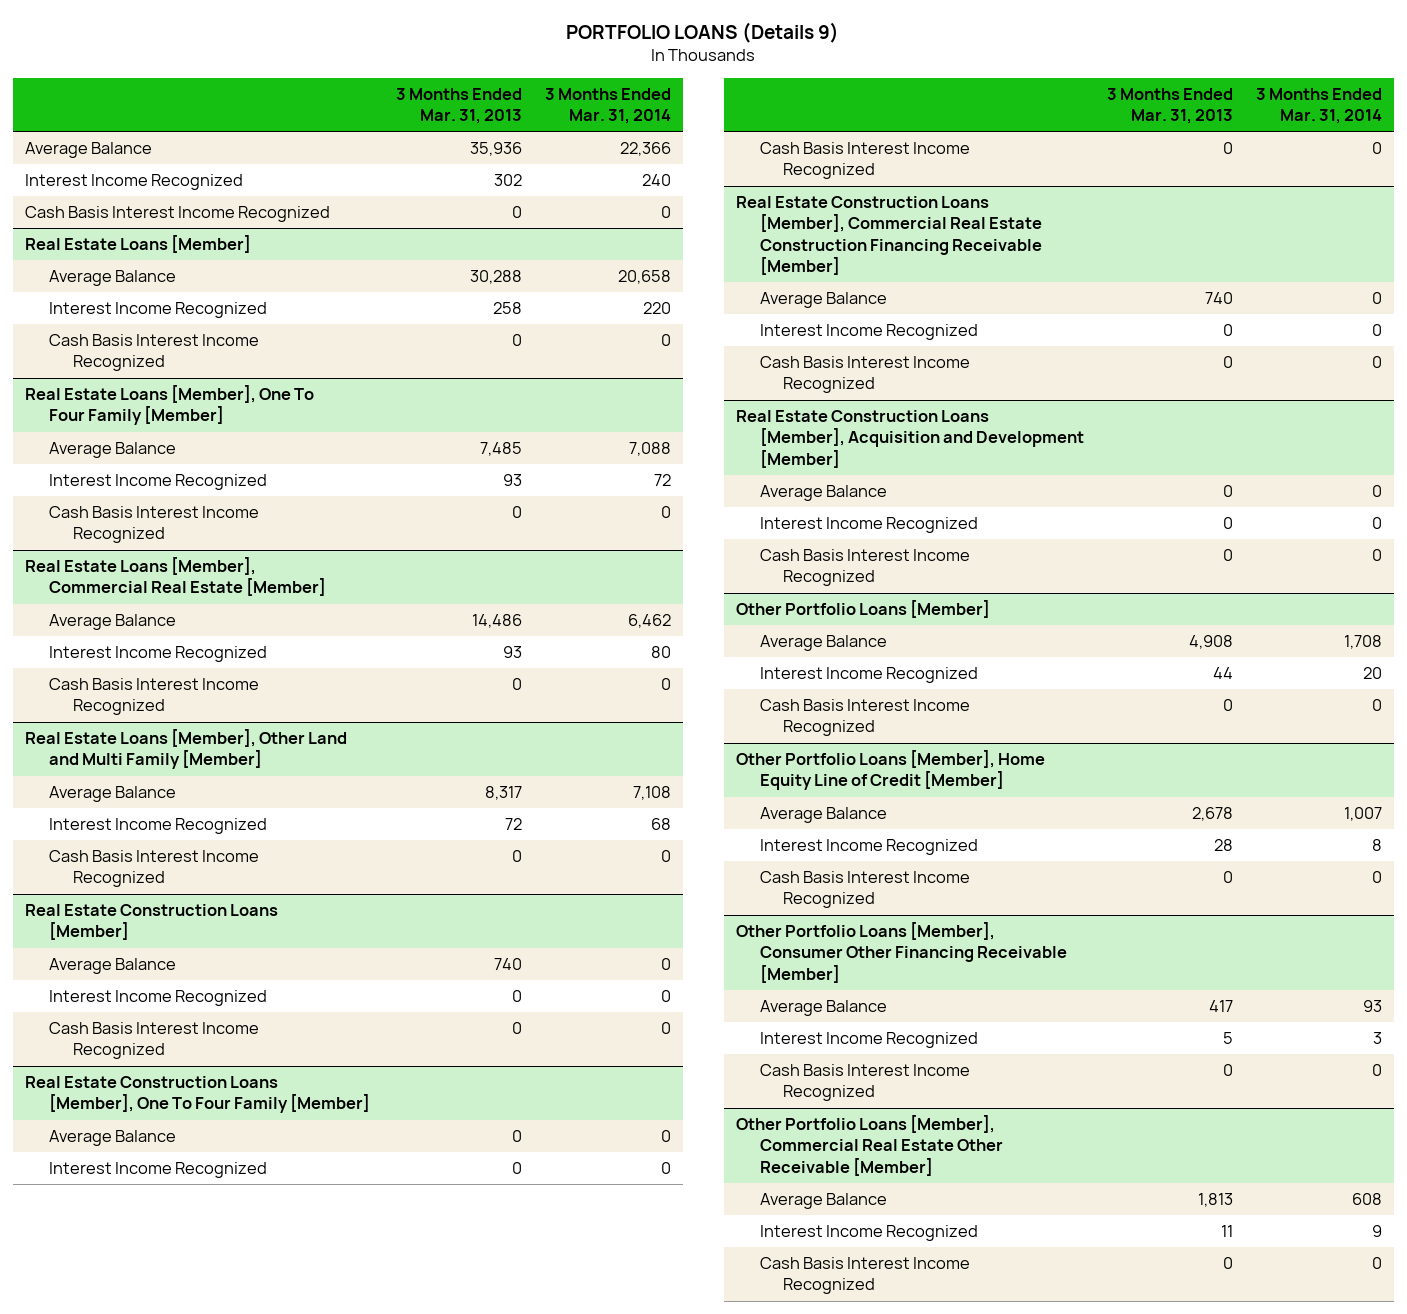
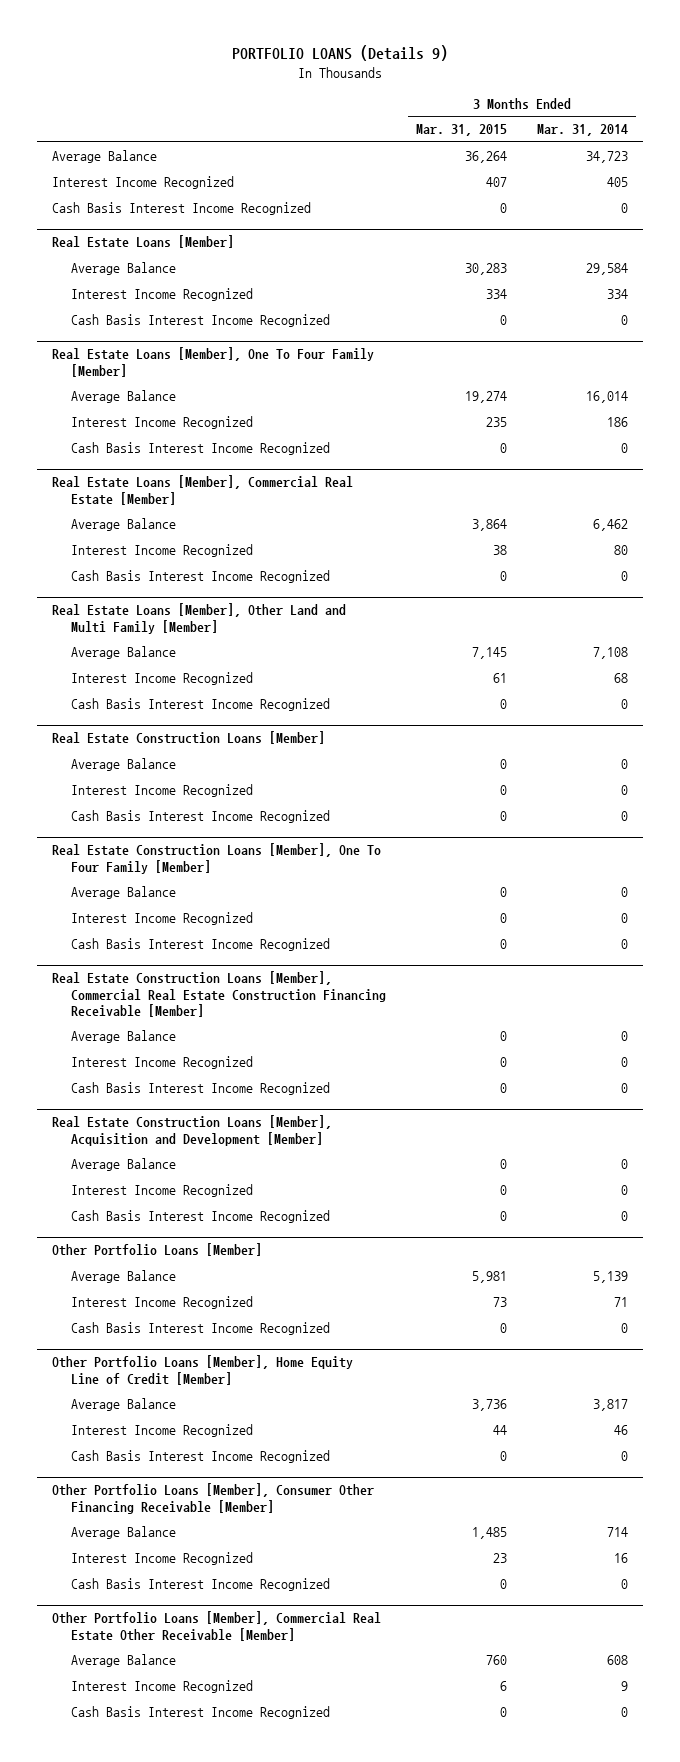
- | 3 Months Ended Mar. 31, 2013 | 3 Months Ended Mar. 31, 2014
+ | 3 Months Ended Mar. 31, 2015 | 3 Months Ended Mar. 31, 2014
- Average Balance | 35,936 | 22,366
- Interest Income Recognized | 302 | 240
+ Average Balance | 36,264 | 34,723
+ Interest Income Recognized | 407 | 405
@ Real Estate Loans [Member]
- Average Balance | 30,288 | 20,658
- Interest Income Recognized | 258 | 220
+ Average Balance | 30,283 | 29,584
+ Interest Income Recognized | 334 | 334
@ Real Estate Loans [Member], One To Four Family [Member]
- Average Balance | 7,485 | 7,088
- Interest Income Recognized | 93 | 72
+ Average Balance | 19,274 | 16,014
+ Interest Income Recognized | 235 | 186
@ Other Portfolio Loans [Member]
- Average Balance | 4,908 | 1,708
- Interest Income Recognized | 44 | 20
+ Average Balance | 5,981 | 5,139
+ Interest Income Recognized | 73 | 71
@ Other Portfolio Loans [Member], Home Equity Line of Credit [Member]
- Average Balance | 2,678 | 1,007
- Interest Income Recognized | 28 | 8
+ Average Balance | 3,736 | 3,817
+ Interest Income Recognized | 44 | 46
@ Other Portfolio Loans [Member], Consumer Other Financing Receivable [Member]
- Average Balance | 417 | 93
- Interest Income Recognized | 5 | 3
+ Average Balance | 1,485 | 714
+ Interest Income Recognized | 23 | 16

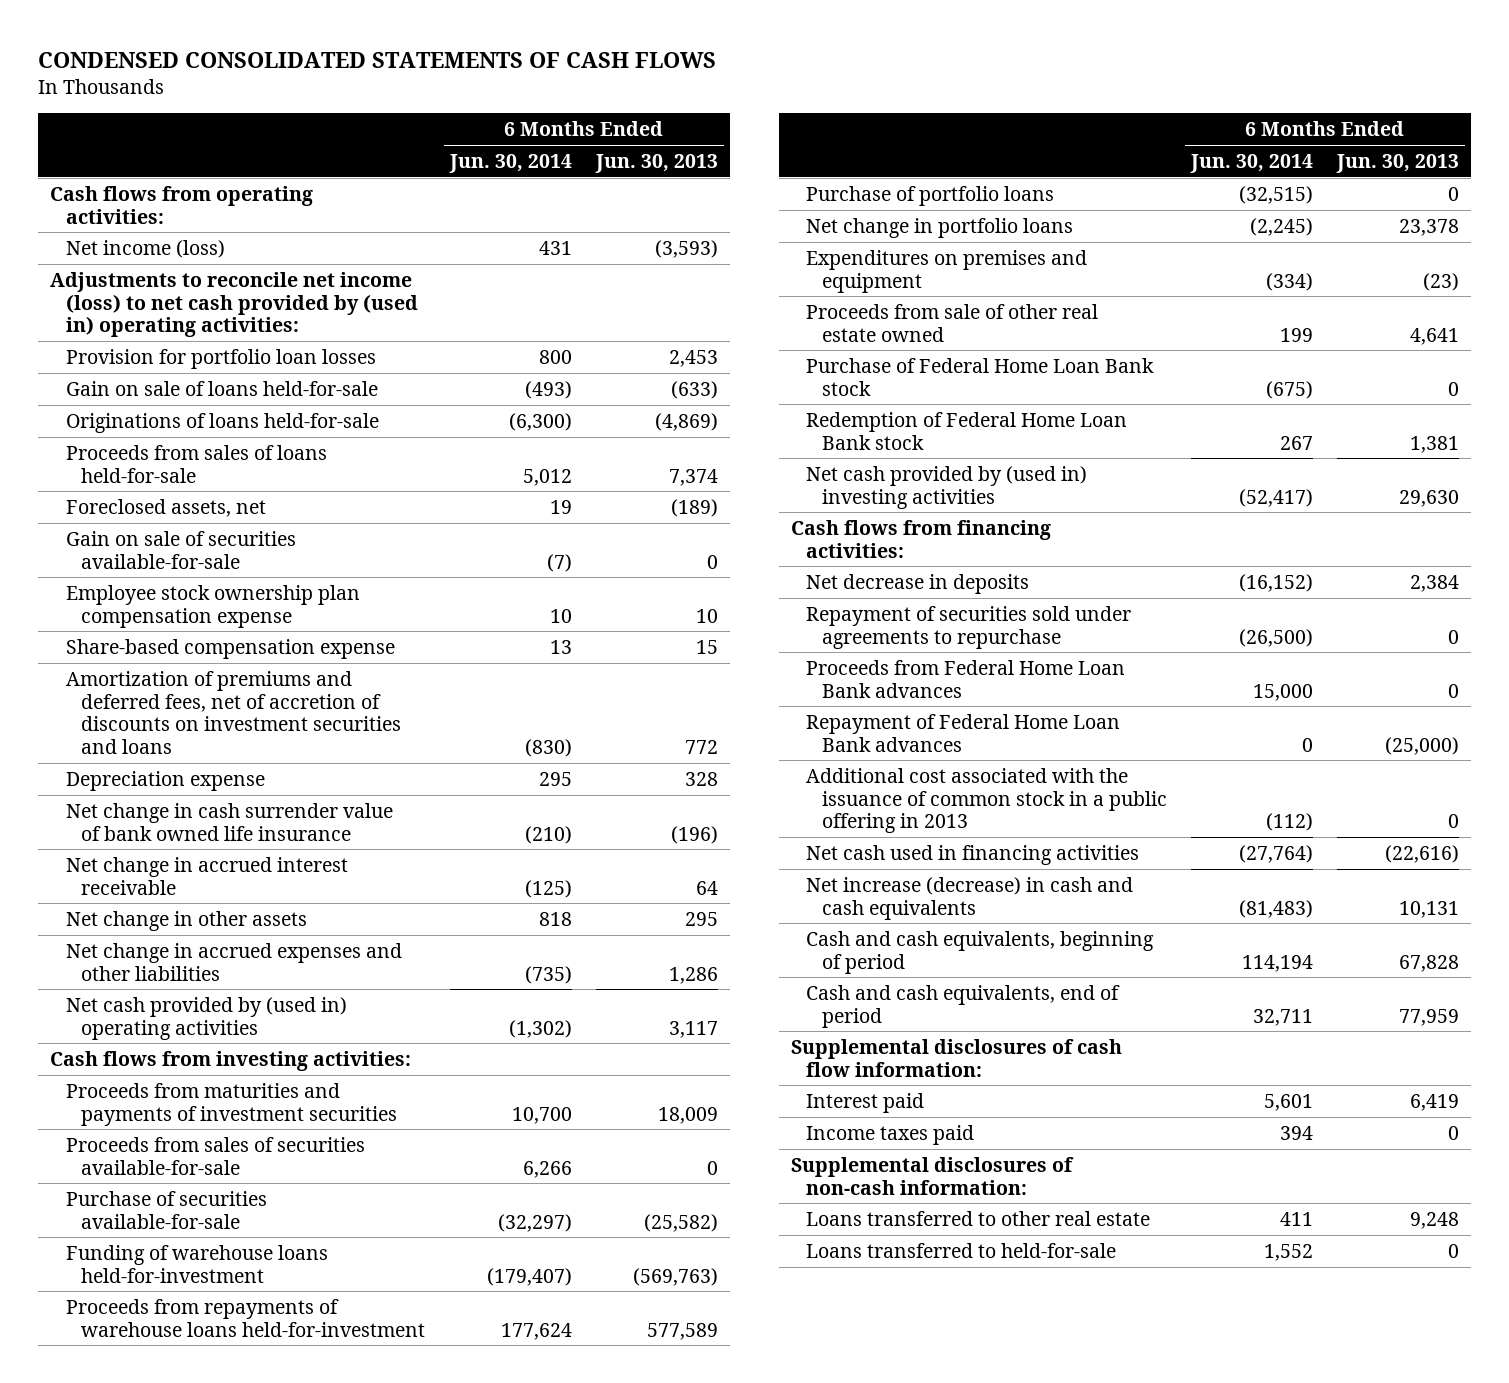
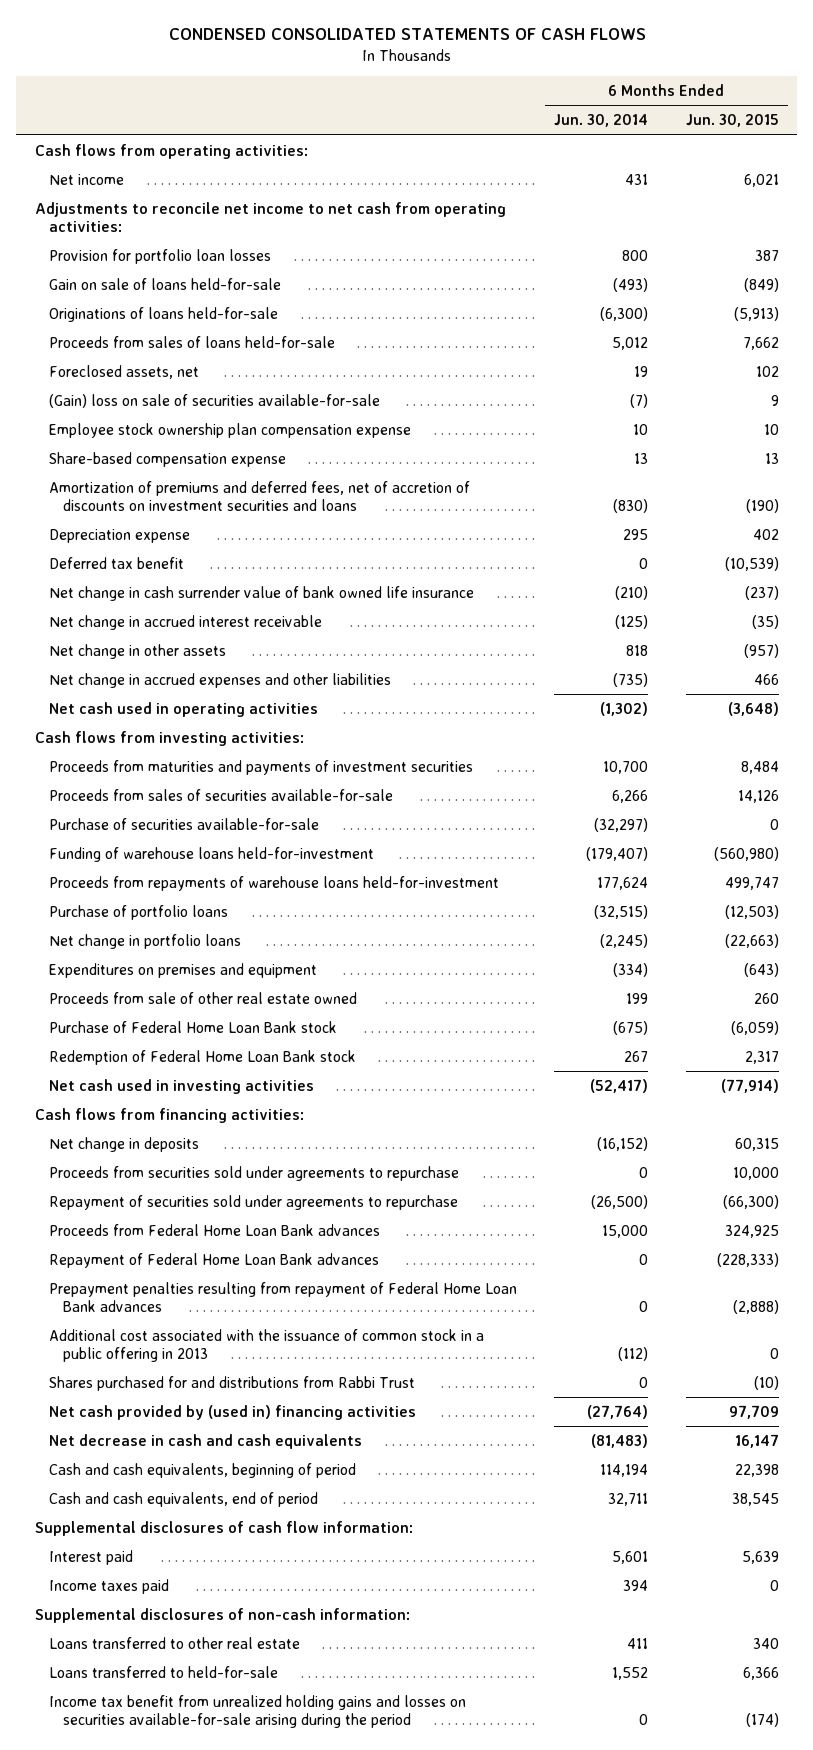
- | 6 Months Ended Jun. 30, 2014 | 6 Months Ended Jun. 30, 2013
+ | 6 Months Ended Jun. 30, 2014 | 6 Months Ended Jun. 30, 2015
- Net income (loss) | 431 | (3,593)
- Adjustments to reconcile net income (loss) to net cash provided by (used in) operating activities:
+ Net income | 431 | 6,021
+ Adjustments to reconcile net income to net cash from operating activities:
- Gain on sale of securities available-for-sale | (7) | 0
+ (Gain) loss on sale of securities available-for-sale | (7) | 9
+ Deferred tax benefit | 0 | (10,539)
- Net cash provided by (used in) operating activities | (1,302) | 3,117
+ Net cash used in operating activities | (1,302) | (3,648)
- Net cash provided by (used in) investing activities | (52,417) | 29,630
+ Net cash used in investing activities | (52,417) | (77,914)
- Net decrease in deposits | (16,152) | 2,384
+ Net change in deposits | (16,152) | 60,315
+ Proceeds from securities sold under agreements to repurchase | 0 | 10,000
+ Prepayment penalties resulting from repayment of Federal Home Loan Bank advances | 0 | (2,888)
- Net cash used in financing activities | (27,764) | (22,616)
- Net increase (decrease) in cash and cash equivalents | (81,483) | 10,131
+ Shares purchased for and distributions from Rabbi Trust | 0 | (10)
+ Net cash provided by (used in) financing activities | (27,764) | 97,709
+ Net decrease in cash and cash equivalents | (81,483) | 16,147
+ Income tax benefit from unrealized holding gains and losses on securities available-for-sale arising during the period | 0 | (174)

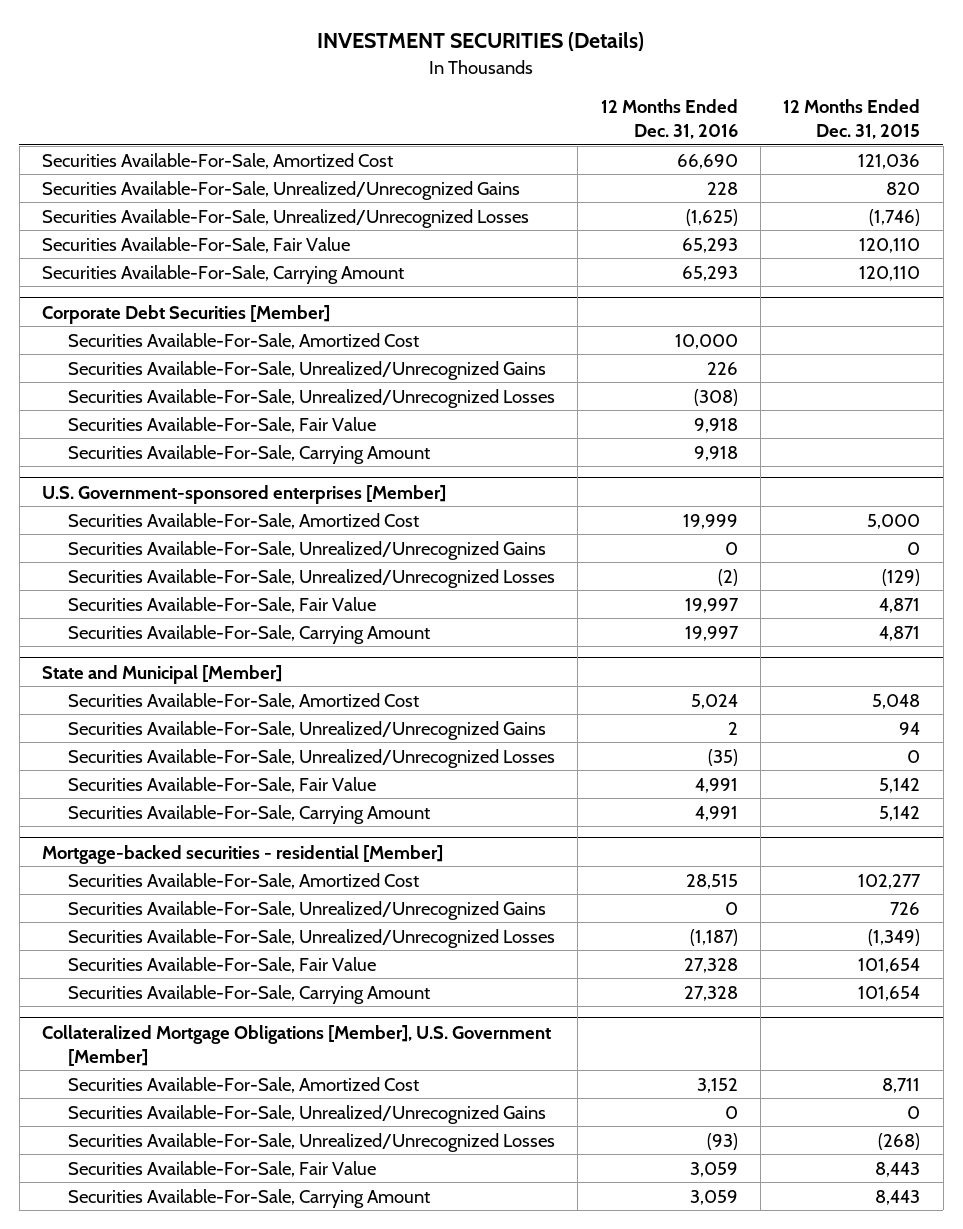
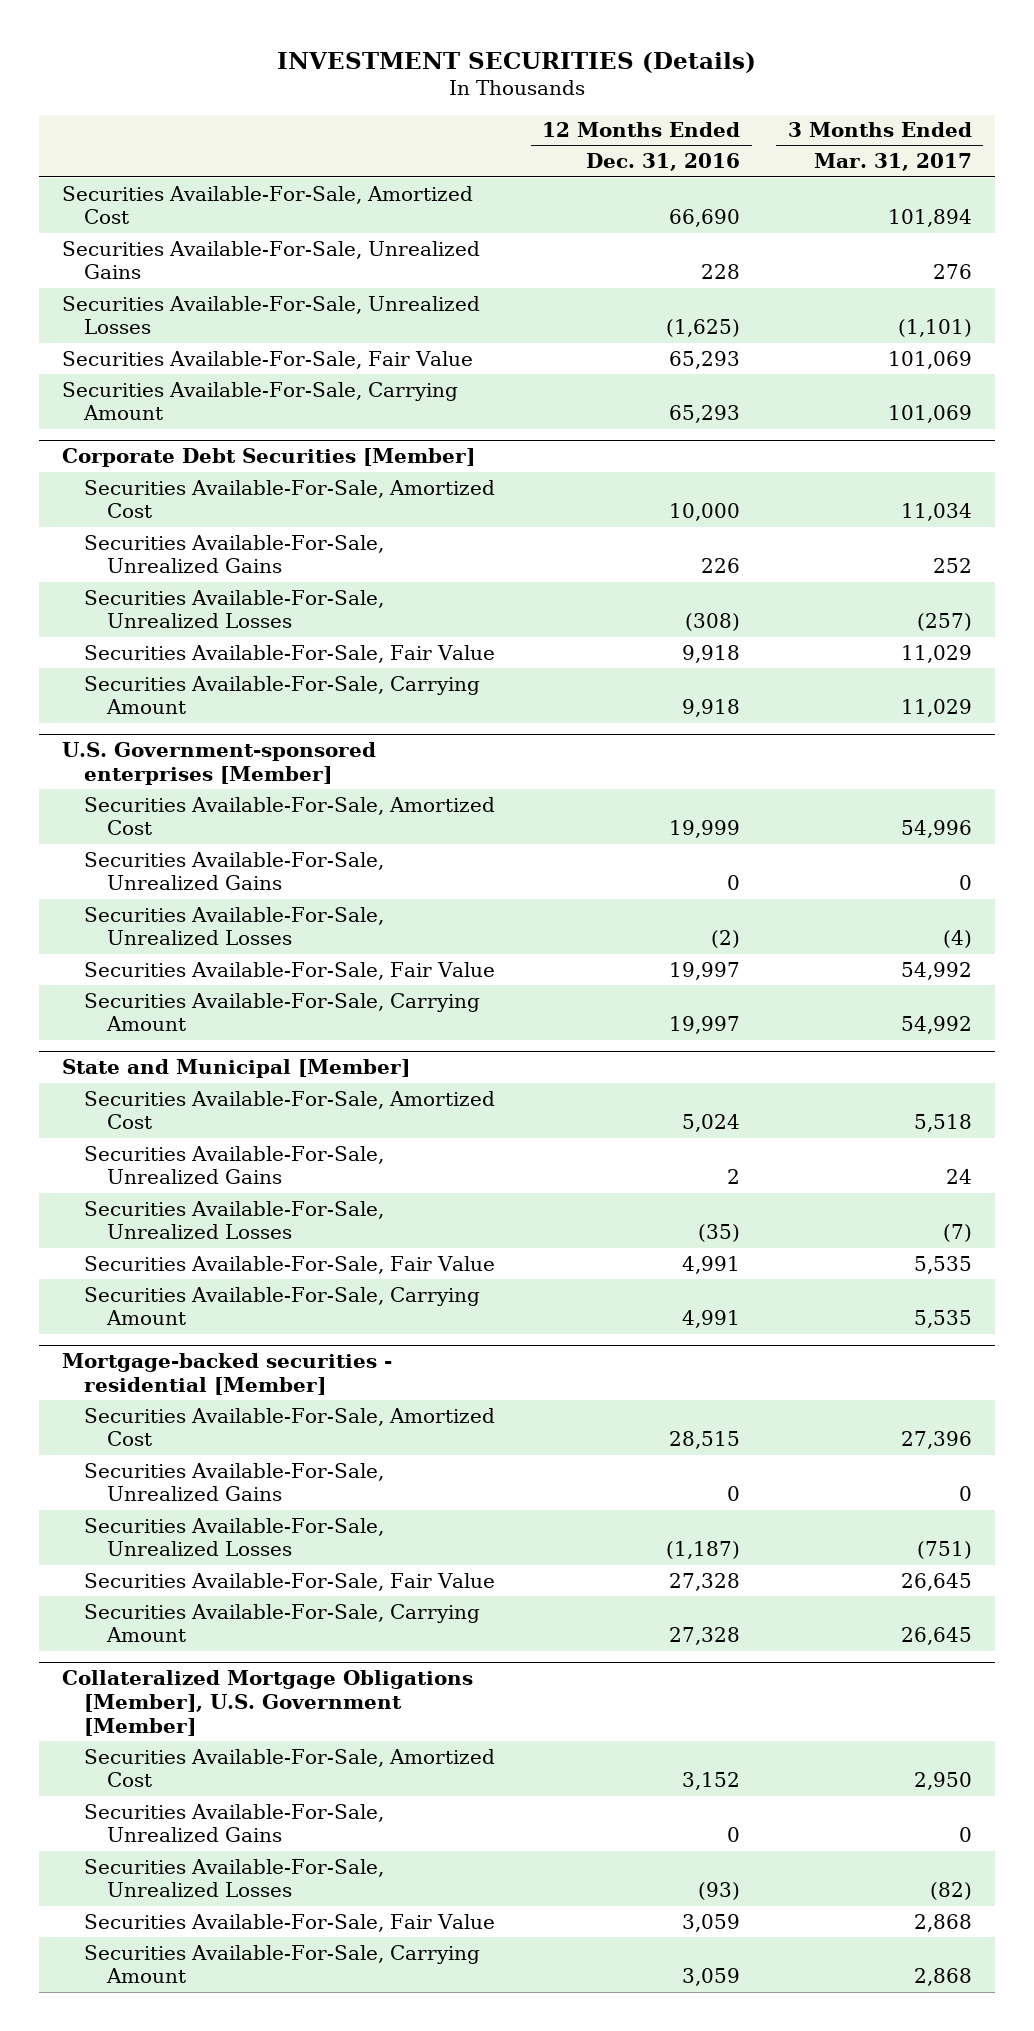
- | 12 Months Ended Dec. 31, 2016 | 12 Months Ended Dec. 31, 2015
+ | 12 Months Ended Dec. 31, 2016 | 3 Months Ended Mar. 31, 2017
- Securities Available-For-Sale, Unrealized/Unrecognized Gains | 228 | 820
- Securities Available-For-Sale, Unrealized/Unrecognized Losses | (1,625) | (1,746)
+ Securities Available-For-Sale, Unrealized Gains | 228 | 276
+ Securities Available-For-Sale, Unrealized Losses | (1,625) | (1,101)
@ Corporate Debt Securities [Member]
- Securities Available-For-Sale, Unrealized/Unrecognized Gains | 226 |
- Securities Available-For-Sale, Unrealized/Unrecognized Losses | (308) |
+ Securities Available-For-Sale, Unrealized Gains | 226 | 252
+ Securities Available-For-Sale, Unrealized Losses | (308) | (257)
@ U.S. Government-sponsored enterprises [Member]
- Securities Available-For-Sale, Unrealized/Unrecognized Gains | 0 | 0
- Securities Available-For-Sale, Unrealized/Unrecognized Losses | (2) | (129)
+ Securities Available-For-Sale, Unrealized Gains | 0 | 0
+ Securities Available-For-Sale, Unrealized Losses | (2) | (4)
@ State and Municipal [Member]
- Securities Available-For-Sale, Unrealized/Unrecognized Gains | 2 | 94
- Securities Available-For-Sale, Unrealized/Unrecognized Losses | (35) | 0
+ Securities Available-For-Sale, Unrealized Gains | 2 | 24
+ Securities Available-For-Sale, Unrealized Losses | (35) | (7)
@ Mortgage-backed securities - residential [Member]
- Securities Available-For-Sale, Unrealized/Unrecognized Gains | 0 | 726
- Securities Available-For-Sale, Unrealized/Unrecognized Losses | (1,187) | (1,349)
+ Securities Available-For-Sale, Unrealized Gains | 0 | 0
+ Securities Available-For-Sale, Unrealized Losses | (1,187) | (751)
@ Collateralized Mortgage Obligations [Member], U.S. Government [Member]
- Securities Available-For-Sale, Unrealized/Unrecognized Gains | 0 | 0
- Securities Available-For-Sale, Unrealized/Unrecognized Losses | (93) | (268)
+ Securities Available-For-Sale, Unrealized Gains | 0 | 0
+ Securities Available-For-Sale, Unrealized Losses | (93) | (82)

